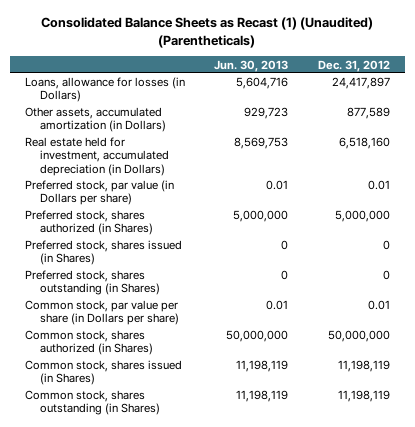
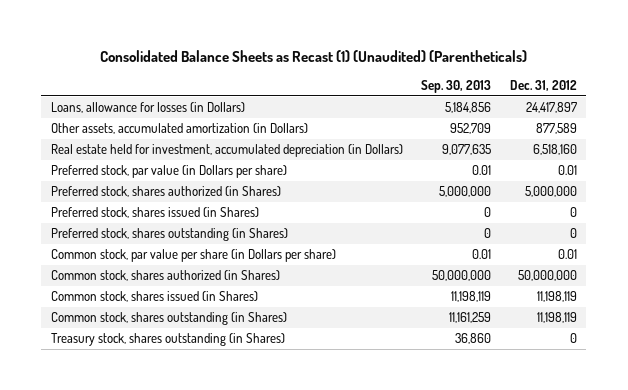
- | Jun. 30, 2013 | Dec. 31, 2012
+ | Sep. 30, 2013 | Dec. 31, 2012
+ Treasury stock, shares outstanding (in Shares) | 36,860 | 0

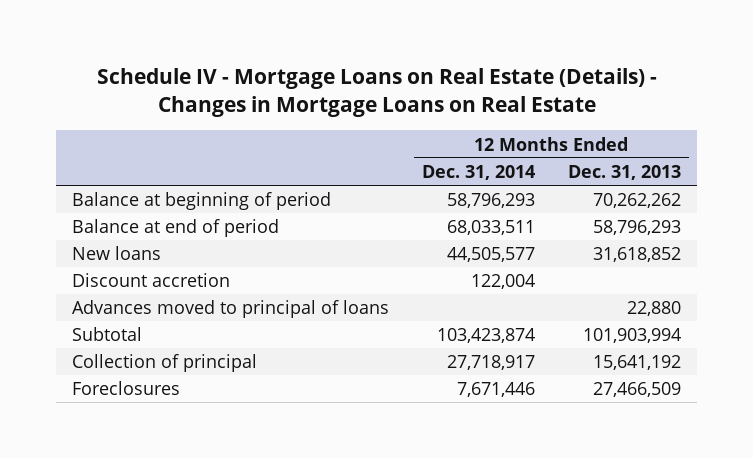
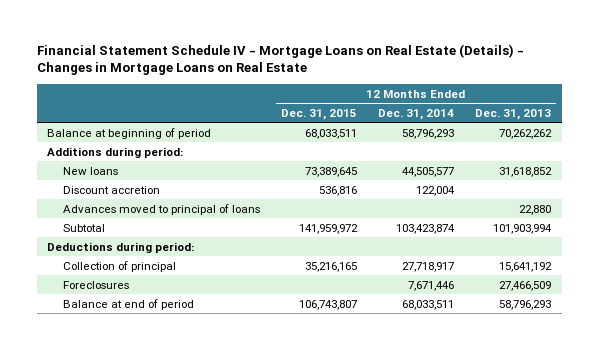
- Schedule IV - Mortgage Loans on Real Estate (Details) - Changes in Mortgage Loans on Real Estate
+ Financial Statement Schedule IV - Mortgage Loans on Real Estate (Details) - Changes in Mortgage Loans on Real Estate
- | 12 Months Ended Dec. 31, 2014 | 12 Months Ended Dec. 31, 2013
+ | 12 Months Ended Dec. 31, 2015 | 12 Months Ended Dec. 31, 2014 | 12 Months Ended Dec. 31, 2013
+ Additions during period:
+ Deductions during period:
moved down: Balance at end of period | 106,743,807 | 68,033,511 | 58,796,293

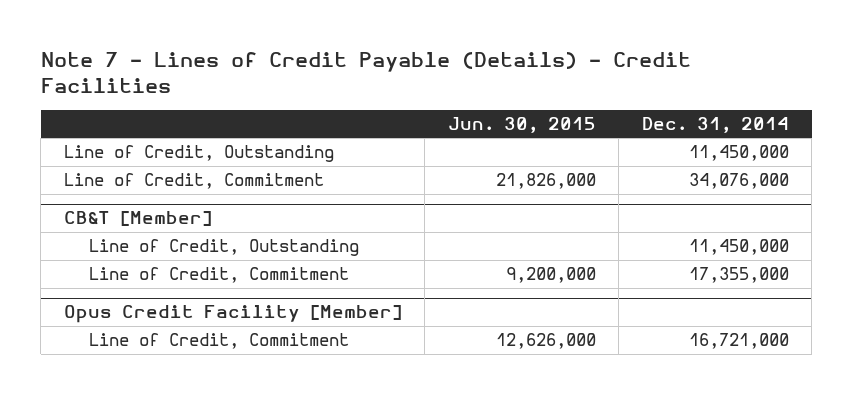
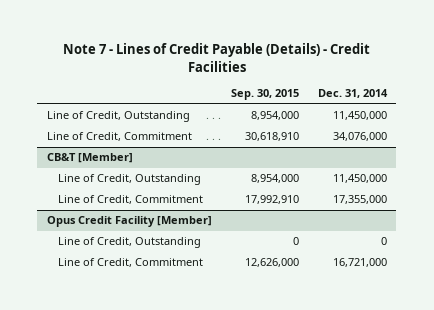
- | Jun. 30, 2015 | Dec. 31, 2014
+ | Sep. 30, 2015 | Dec. 31, 2014
@ Opus Credit Facility [Member]
+ Line of Credit, Outstanding | 0 | 0

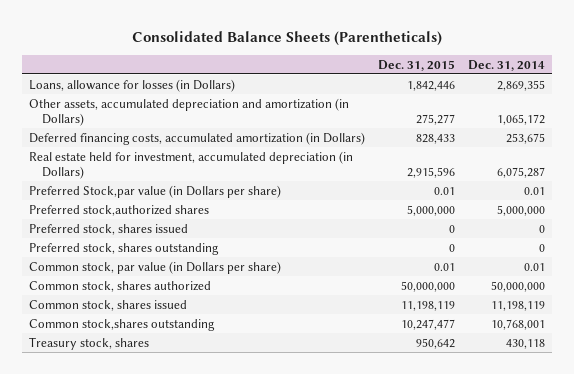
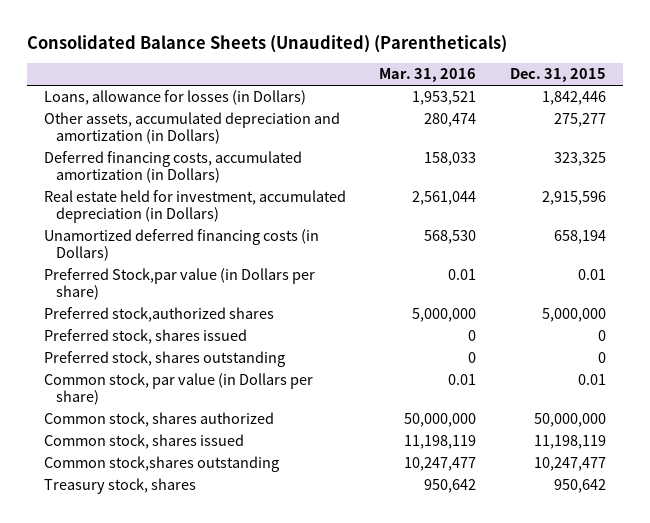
- Consolidated Balance Sheets (Parentheticals)
+ Consolidated Balance Sheets (Unaudited) (Parentheticals)
- | Dec. 31, 2015 | Dec. 31, 2014
+ | Mar. 31, 2016 | Dec. 31, 2015
- Deferred financing costs, accumulated amortization (in Dollars) | 828,433 | 253,675
+ Deferred financing costs, accumulated amortization (in Dollars) | 158,033 | 323,325
+ Unamortized deferred financing costs (in Dollars) | 568,530 | 658,194

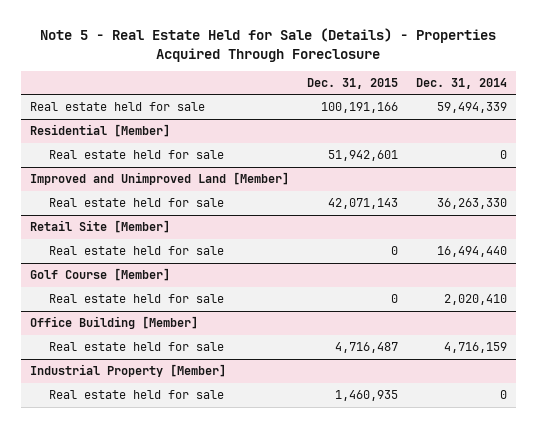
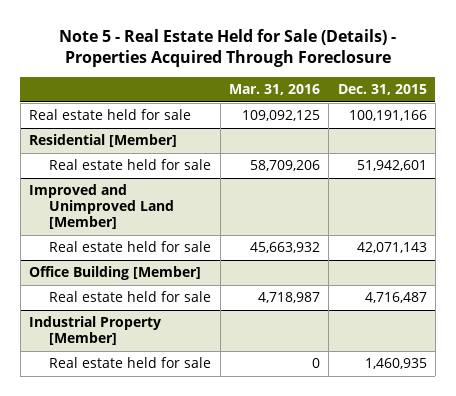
- | Dec. 31, 2015 | Dec. 31, 2014
+ | Mar. 31, 2016 | Dec. 31, 2015
- Retail Site [Member]
- Real estate held for sale | 0 | 16,494,440
- Golf Course [Member]
- Real estate held for sale | 0 | 2,020,410

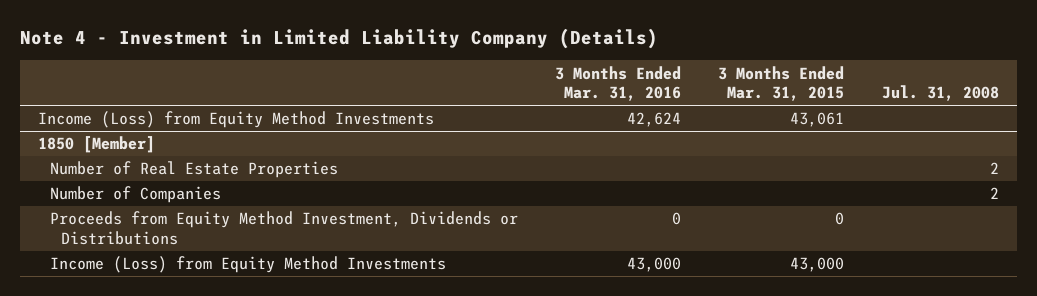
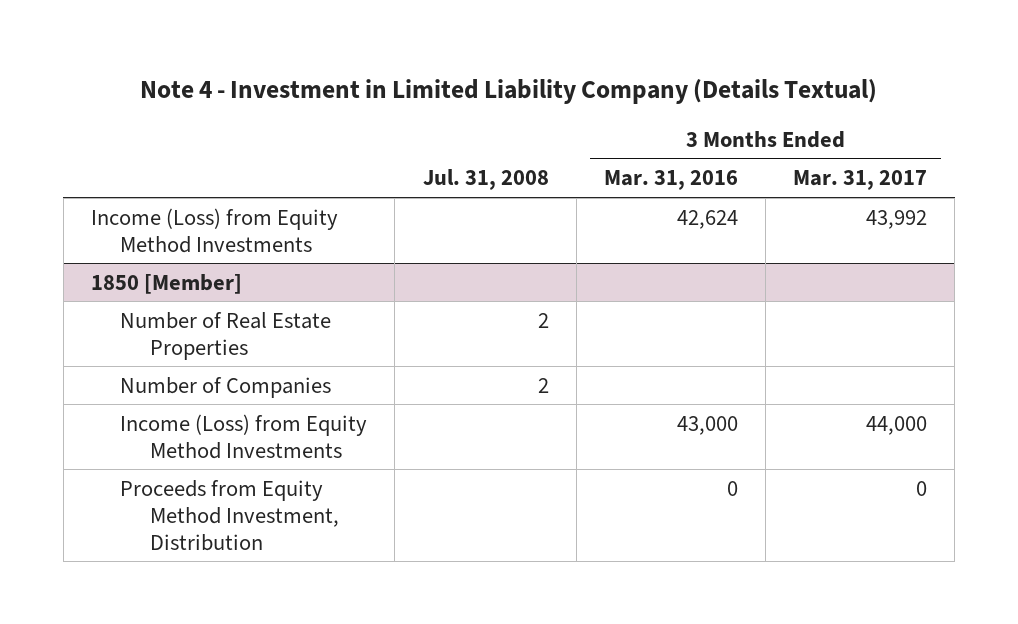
- Note 4 - Investment in Limited Liability Company (Details)
+ Note 4 - Investment in Limited Liability Company (Details Textual)
- | 3 Months Ended Mar. 31, 2016 | 3 Months Ended Mar. 31, 2015 | Jul. 31, 2008
+ | Jul. 31, 2008 | 3 Months Ended Mar. 31, 2016 | 3 Months Ended Mar. 31, 2017
@ 1850 [Member]
- Proceeds from Equity Method Investment, Dividends or Distributions | 0 | 0 |
+ Proceeds from Equity Method Investment, Distribution | | 0 | 0

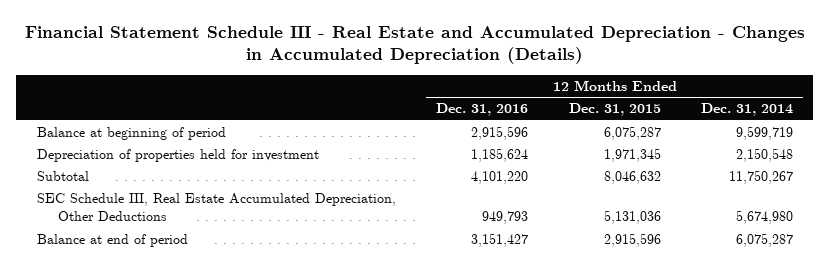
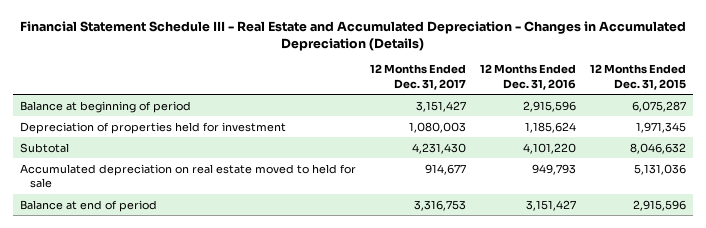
- | 12 Months Ended Dec. 31, 2016 | 12 Months Ended Dec. 31, 2015 | 12 Months Ended Dec. 31, 2014
+ | 12 Months Ended Dec. 31, 2017 | 12 Months Ended Dec. 31, 2016 | 12 Months Ended Dec. 31, 2015
- SEC Schedule III, Real Estate Accumulated Depreciation, Other Deductions | 949,793 | 5,131,036 | 5,674,980
+ Accumulated depreciation on real estate moved to held for sale | 914,677 | 949,793 | 5,131,036

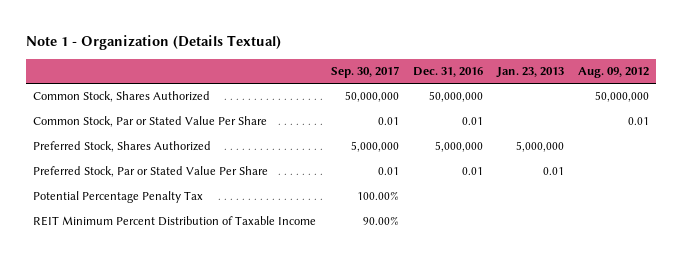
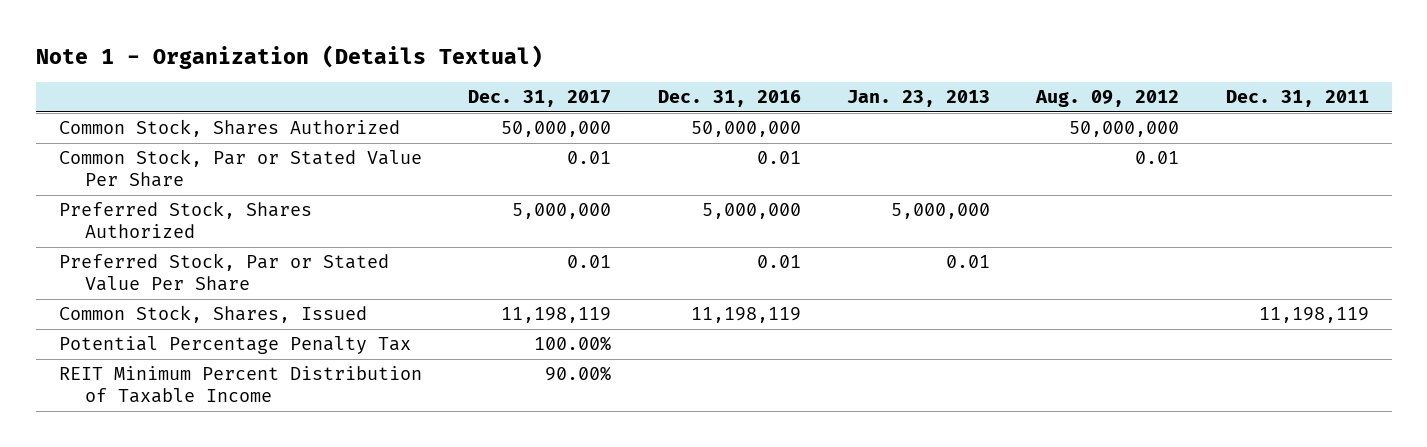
- | Sep. 30, 2017 | Dec. 31, 2016 | Jan. 23, 2013 | Aug. 09, 2012
+ | Dec. 31, 2017 | Dec. 31, 2016 | Jan. 23, 2013 | Aug. 09, 2012 | Dec. 31, 2011
+ Common Stock, Shares, Issued | 11,198,119 | 11,198,119 | | | 11,198,119

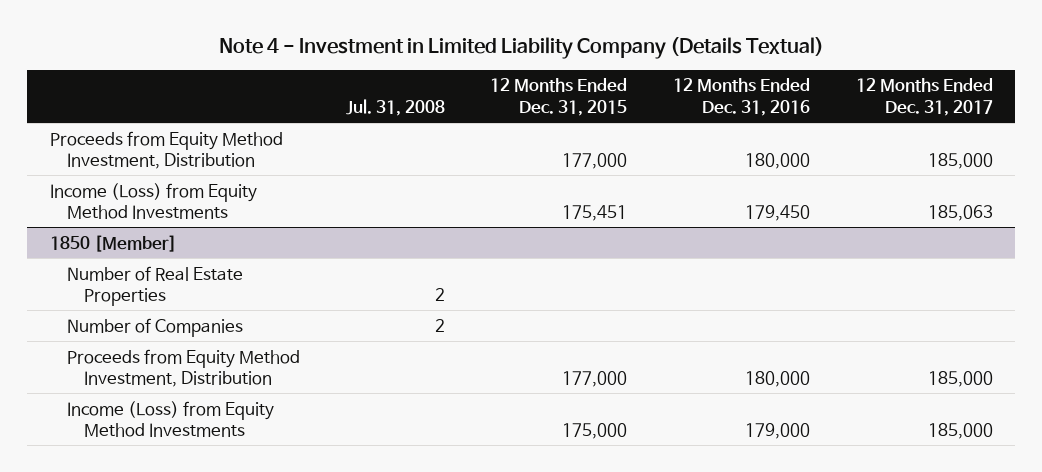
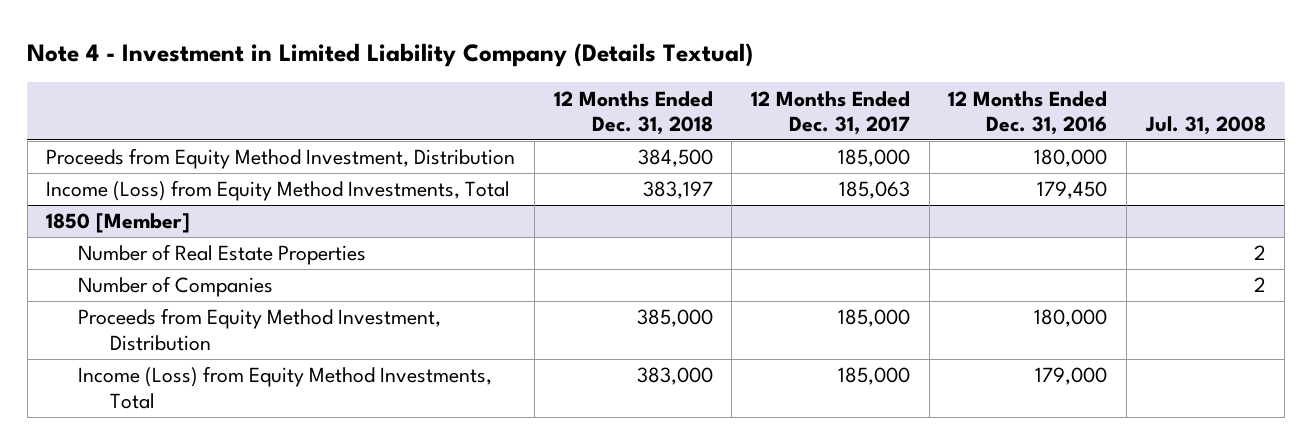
- | Jul. 31, 2008 | 12 Months Ended Dec. 31, 2015 | 12 Months Ended Dec. 31, 2016 | 12 Months Ended Dec. 31, 2017
+ | 12 Months Ended Dec. 31, 2018 | 12 Months Ended Dec. 31, 2017 | 12 Months Ended Dec. 31, 2016 | Jul. 31, 2008
- Income (Loss) from Equity Method Investments | | 175,451 | 179,450 | 185,063
+ Income (Loss) from Equity Method Investments, Total | 383,197 | 185,063 | 179,450 |
@ 1850 [Member]
- Income (Loss) from Equity Method Investments | | 175,000 | 179,000 | 185,000
+ Income (Loss) from Equity Method Investments, Total | 383,000 | 185,000 | 179,000 |

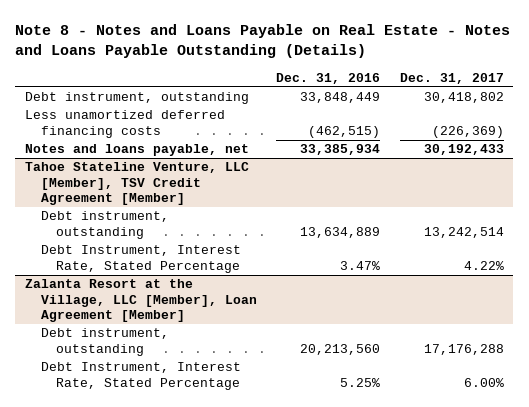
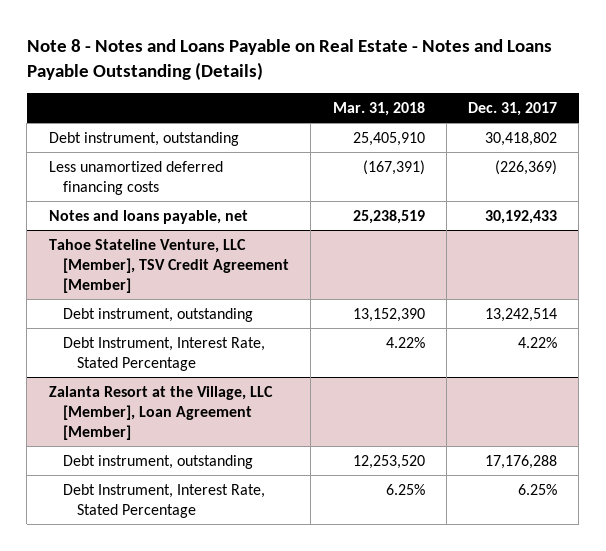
- | Dec. 31, 2016 | Dec. 31, 2017
+ | Mar. 31, 2018 | Dec. 31, 2017
@ Zalanta Resort at the Village, LLC [Member], Loan Agreement [Member]
- Debt Instrument, Interest Rate, Stated Percentage | 5.25% | 6.00%
+ Debt Instrument, Interest Rate, Stated Percentage | 6.25% | 6.25%

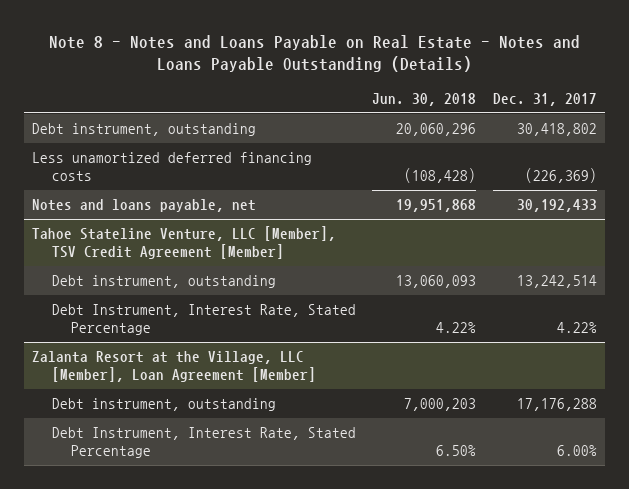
- | Mar. 31, 2018 | Dec. 31, 2017
+ | Jun. 30, 2018 | Dec. 31, 2017
@ Zalanta Resort at the Village, LLC [Member], Loan Agreement [Member]
- Debt Instrument, Interest Rate, Stated Percentage | 6.25% | 6.25%
+ Debt Instrument, Interest Rate, Stated Percentage | 6.50% | 6.00%

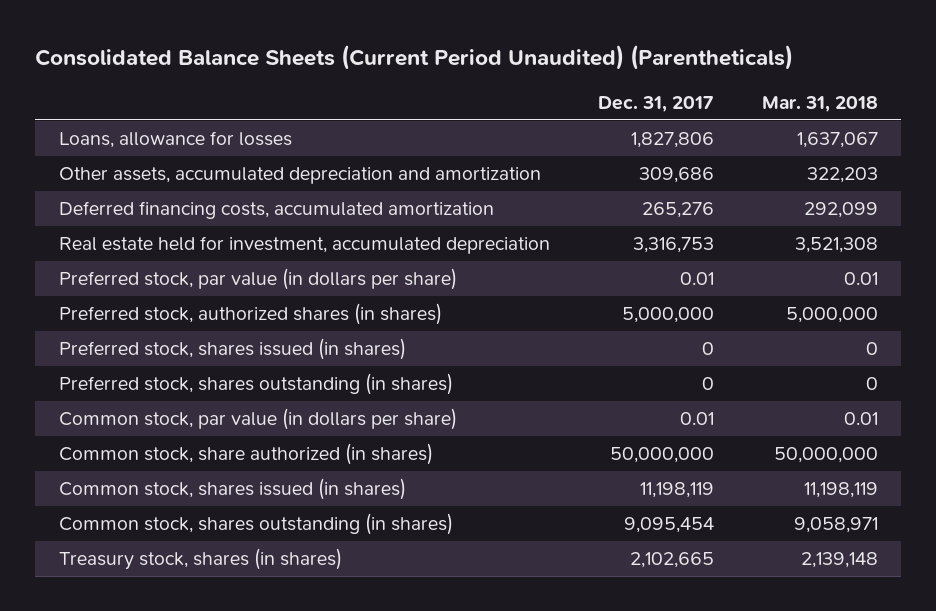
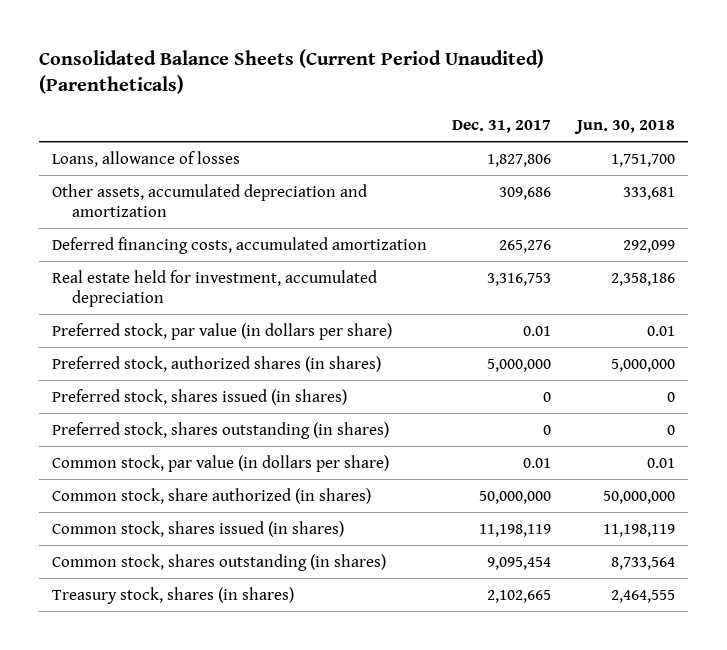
- | Dec. 31, 2017 | Mar. 31, 2018
+ | Dec. 31, 2017 | Jun. 30, 2018
- Loans, allowance for losses | 1,827,806 | 1,637,067
+ Loans, allowance of losses | 1,827,806 | 1,751,700

